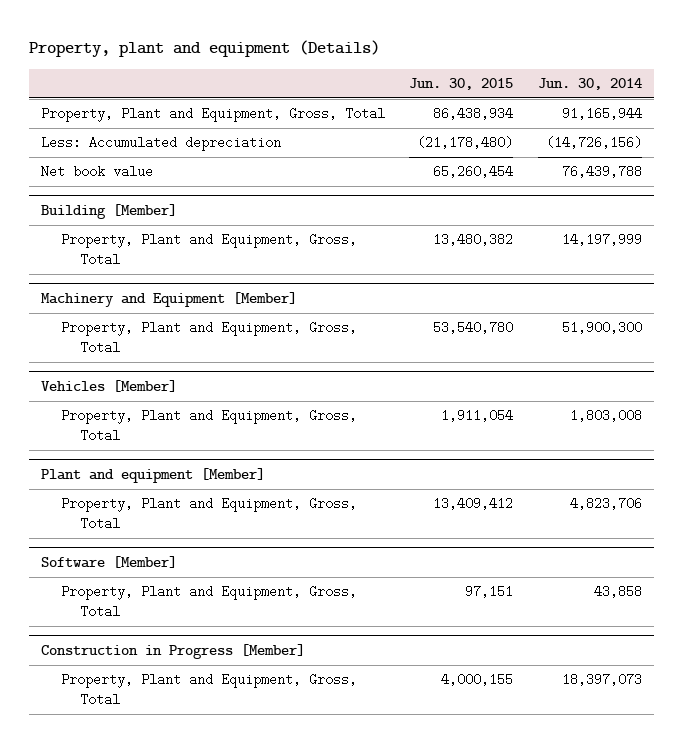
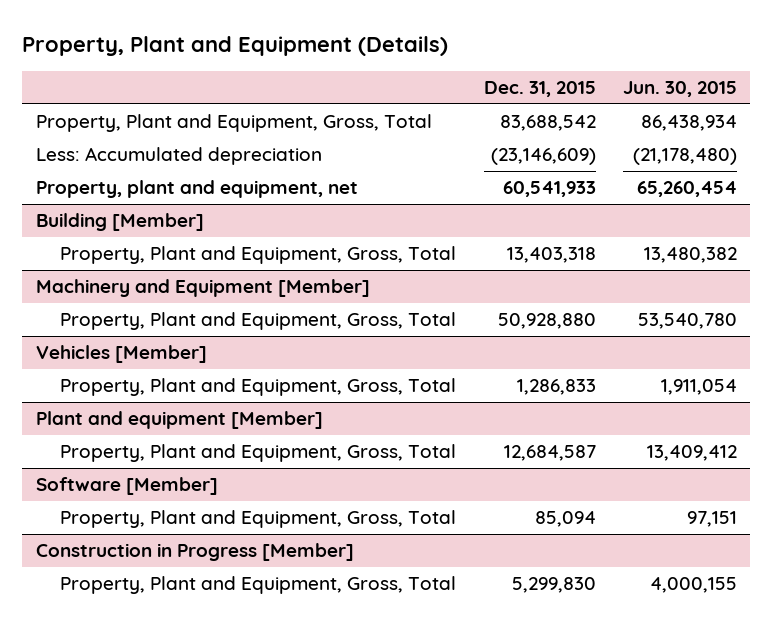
- Property, plant and equipment (Details)
+ Property, Plant and Equipment (Details)
- | Jun. 30, 2015 | Jun. 30, 2014
+ | Dec. 31, 2015 | Jun. 30, 2015
- Net book value | 65,260,454 | 76,439,788
+ Property, plant and equipment, net | 60,541,933 | 65,260,454

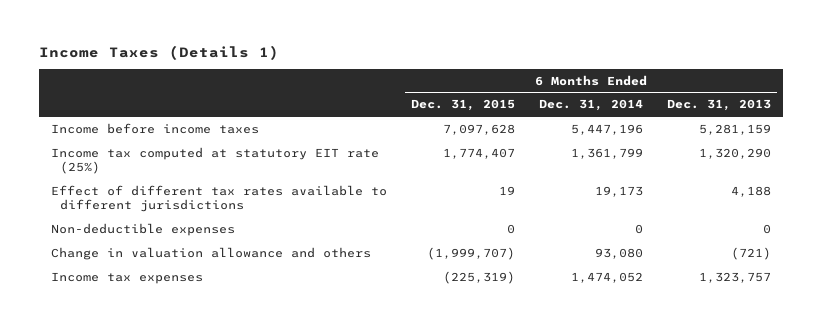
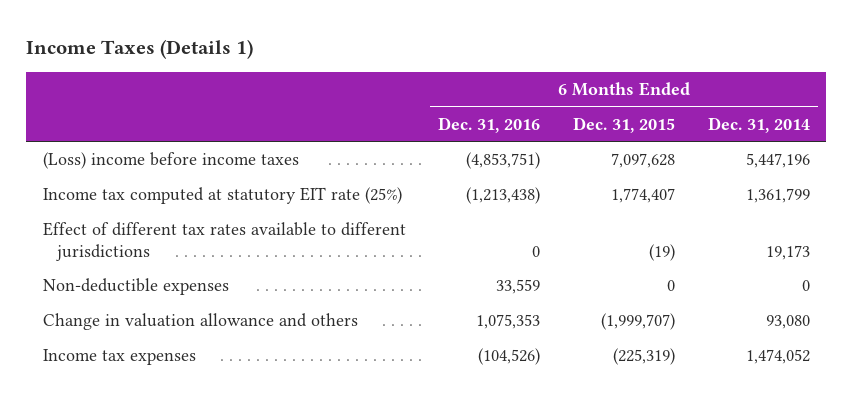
- | 6 Months Ended Dec. 31, 2015 | 6 Months Ended Dec. 31, 2014 | 6 Months Ended Dec. 31, 2013
+ | 6 Months Ended Dec. 31, 2016 | 6 Months Ended Dec. 31, 2015 | 6 Months Ended Dec. 31, 2014
- Income before income taxes | 7,097,628 | 5,447,196 | 5,281,159
+ (Loss) income before income taxes | (4,853,751) | 7,097,628 | 5,447,196
- Effect of different tax rates available to different jurisdictions | 19 | 19,173 | 4,188
+ Effect of different tax rates available to different jurisdictions | 0 | (19) | 19,173

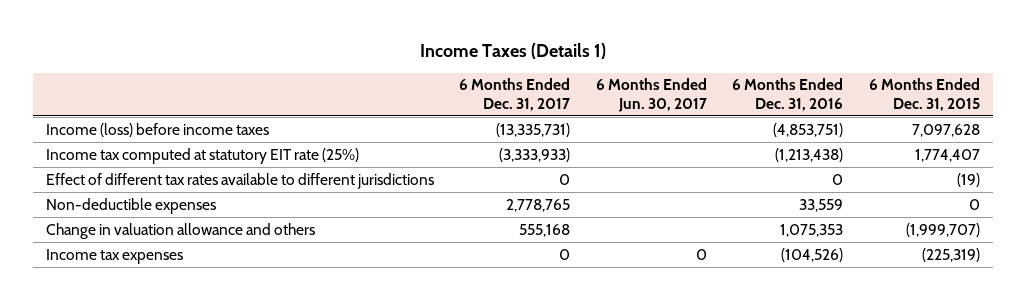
- | 6 Months Ended Dec. 31, 2016 | 6 Months Ended Dec. 31, 2015 | 6 Months Ended Dec. 31, 2014
+ | 6 Months Ended Dec. 31, 2017 | 6 Months Ended Jun. 30, 2017 | 6 Months Ended Dec. 31, 2016 | 6 Months Ended Dec. 31, 2015
- (Loss) income before income taxes | (4,853,751) | 7,097,628 | 5,447,196
+ Income (loss) before income taxes | (13,335,731) | | (4,853,751) | 7,097,628

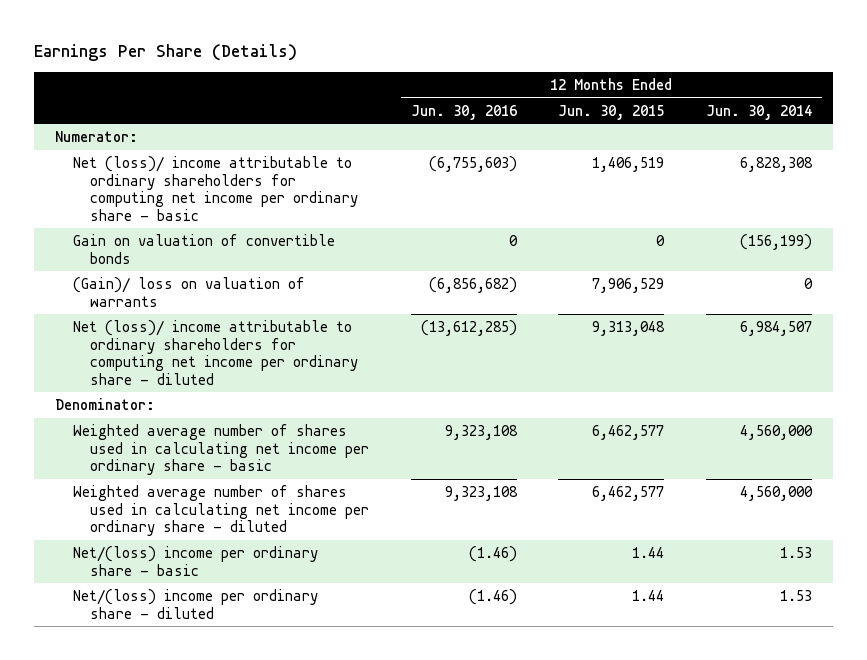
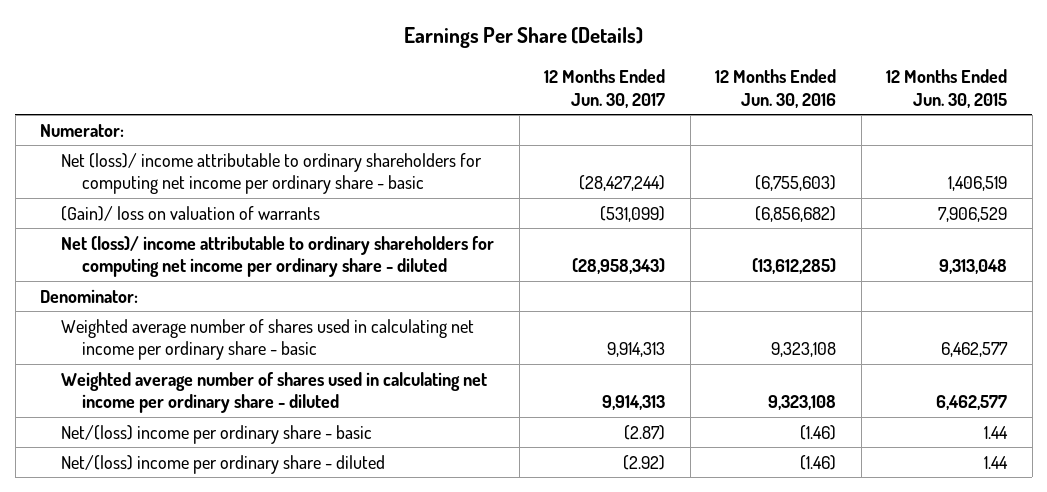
- | 12 Months Ended Jun. 30, 2016 | 12 Months Ended Jun. 30, 2015 | 12 Months Ended Jun. 30, 2014
+ | 12 Months Ended Jun. 30, 2017 | 12 Months Ended Jun. 30, 2016 | 12 Months Ended Jun. 30, 2015
- Gain on valuation of convertible bonds | 0 | 0 | (156,199)

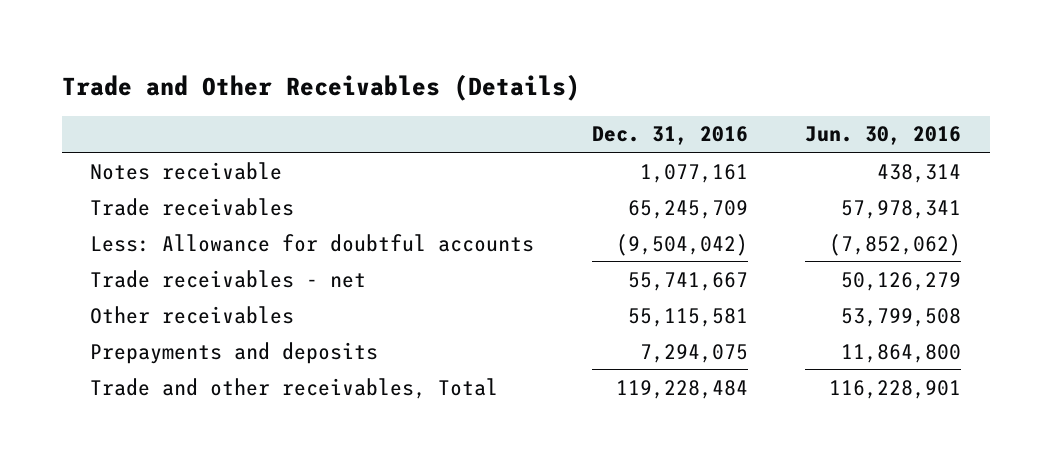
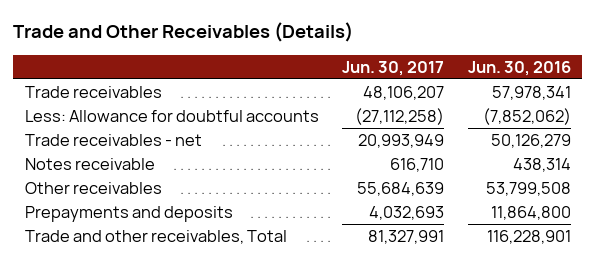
- | Dec. 31, 2016 | Jun. 30, 2016
+ | Jun. 30, 2017 | Jun. 30, 2016
moved down: Notes receivable | 616,710 | 438,314

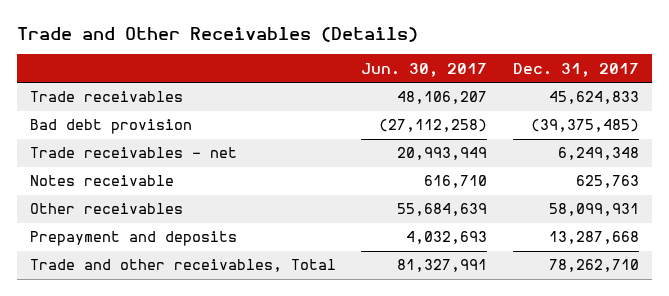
- | Jun. 30, 2017 | Jun. 30, 2016
+ | Jun. 30, 2017 | Dec. 31, 2017
- Less: Allowance for doubtful accounts | (27,112,258) | (7,852,062)
+ Bad debt provision | (27,112,258) | (39,375,485)
- Prepayments and deposits | 4,032,693 | 11,864,800
+ Prepayment and deposits | 4,032,693 | 13,287,668

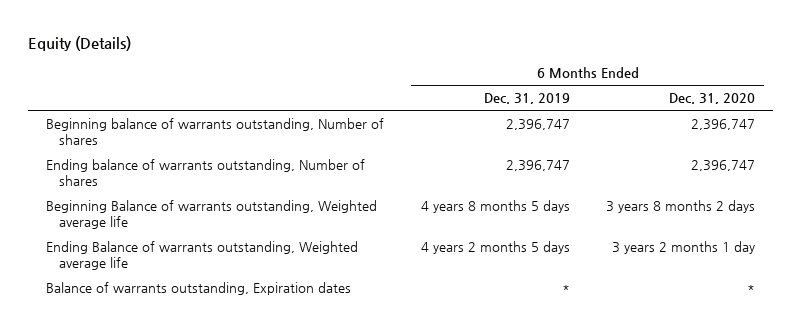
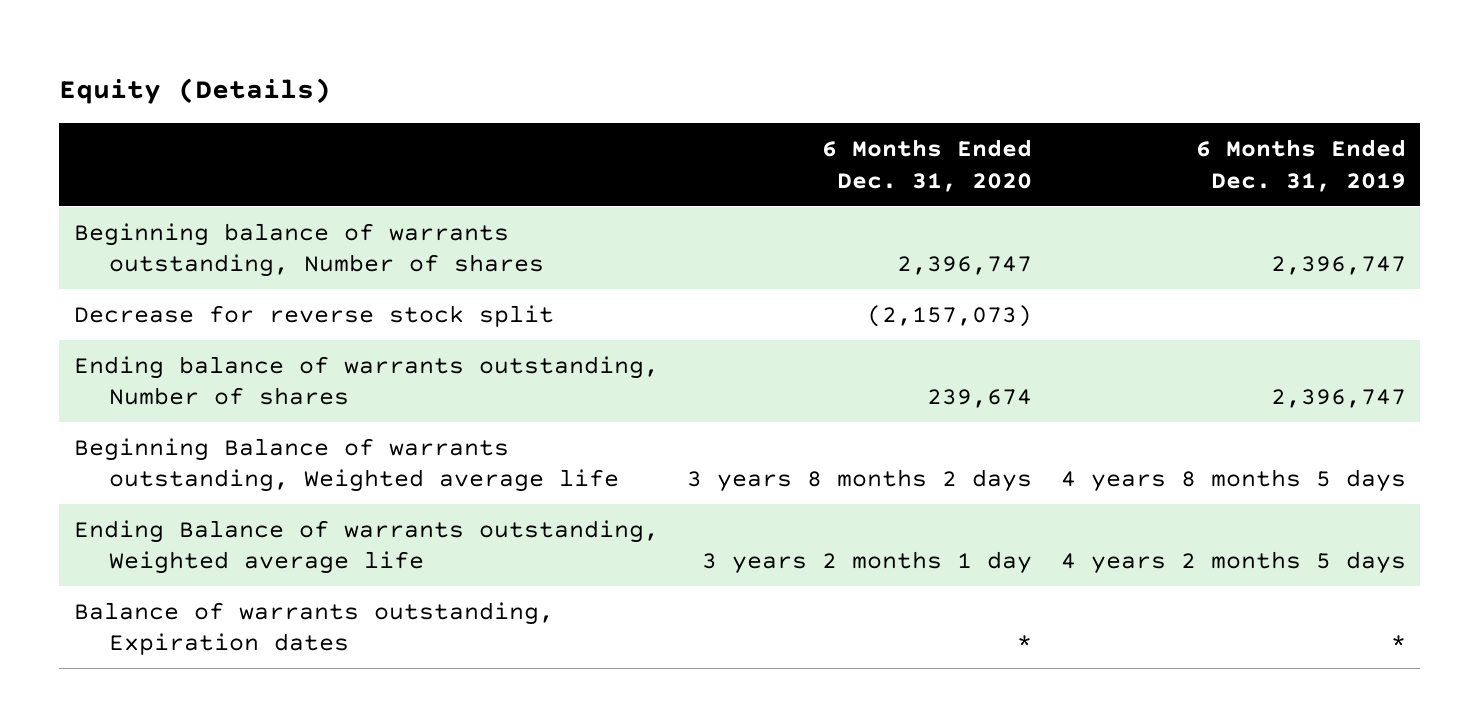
- | 6 Months Ended Dec. 31, 2019 | 6 Months Ended Dec. 31, 2020
+ | 6 Months Ended Dec. 31, 2020 | 6 Months Ended Dec. 31, 2019
- Ending balance of warrants outstanding, Number of shares | 2,396,747 | 2,396,747
+ Decrease for reverse stock split | (2,157,073) |
+ Ending balance of warrants outstanding, Number of shares | 239,674 | 2,396,747

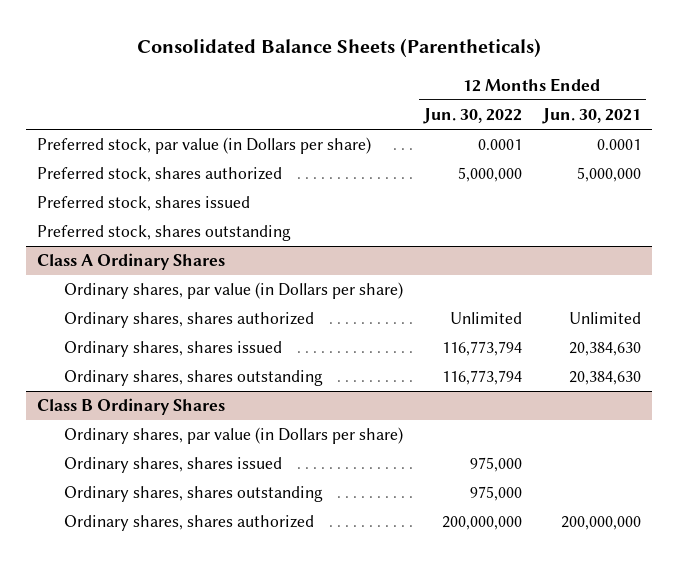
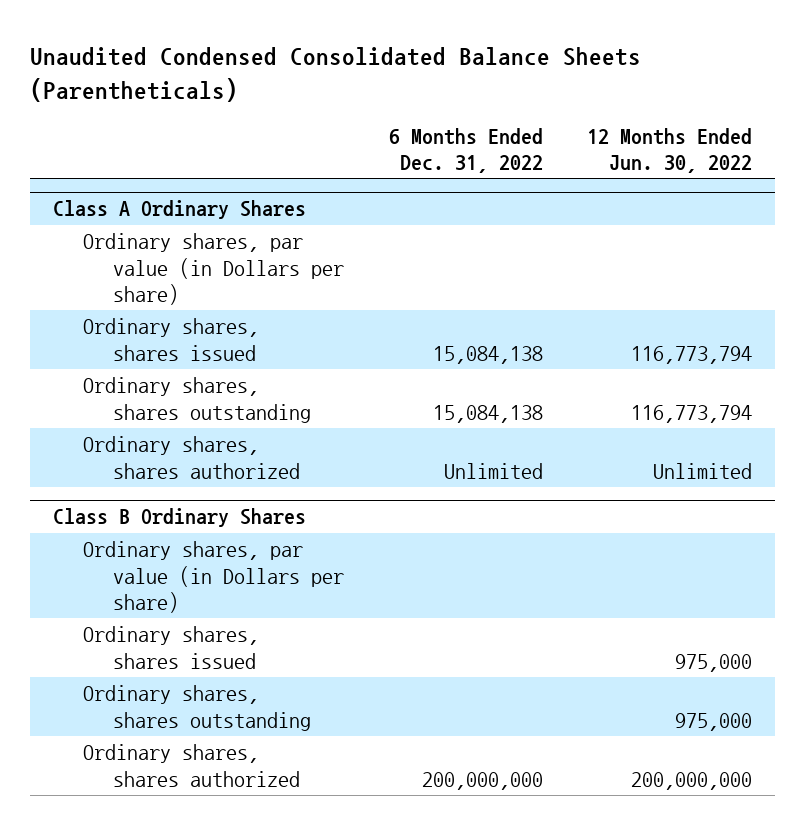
- Consolidated Balance Sheets (Parentheticals)
+ Unaudited Condensed Consolidated Balance Sheets (Parentheticals)
- | 12 Months Ended Jun. 30, 2022 | 12 Months Ended Jun. 30, 2021
+ | 6 Months Ended Dec. 31, 2022 | 12 Months Ended Jun. 30, 2022
- Preferred stock, par value (in Dollars per share) | 0.0001 | 0.0001
- Preferred stock, shares authorized | 5,000,000 | 5,000,000
- Preferred stock, shares issued
- Preferred stock, shares outstanding
@ Class A Ordinary Shares
moved down: Ordinary shares, shares authorized | Unlimited | Unlimited

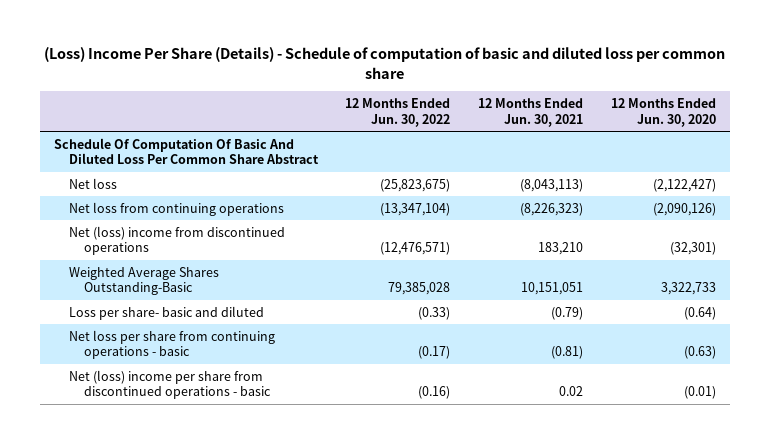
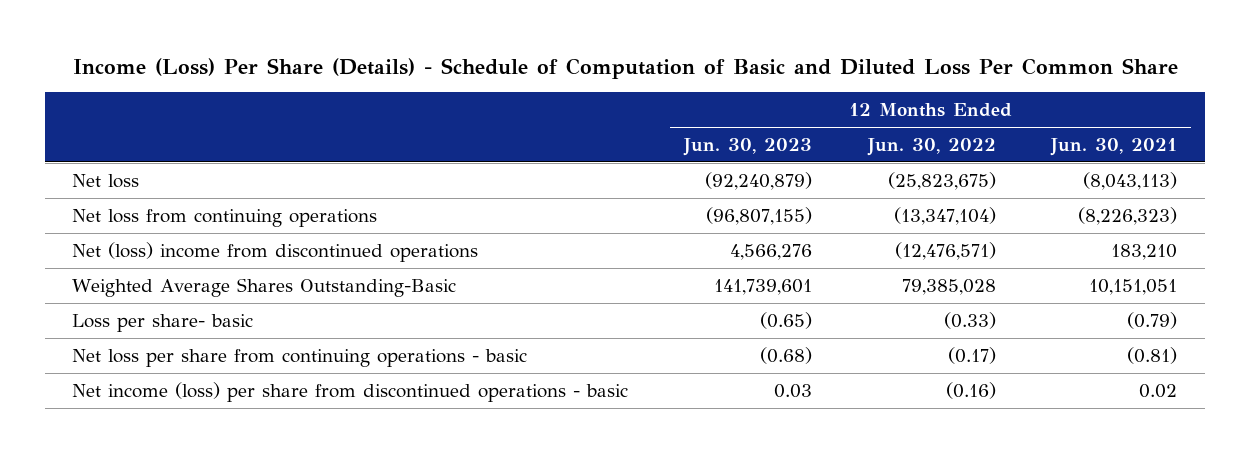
- (Loss) Income Per Share (Details) - Schedule of computation of basic and diluted loss per common share
+ Income (Loss) Per Share (Details) - Schedule of Computation of Basic and Diluted Loss Per Common Share
- | 12 Months Ended Jun. 30, 2022 | 12 Months Ended Jun. 30, 2021 | 12 Months Ended Jun. 30, 2020
+ | 12 Months Ended Jun. 30, 2023 | 12 Months Ended Jun. 30, 2022 | 12 Months Ended Jun. 30, 2021
- Schedule Of Computation Of Basic And Diluted Loss Per Common Share Abstract
- Loss per share- basic and diluted | (0.33) | (0.79) | (0.64)
+ Loss per share- basic | (0.65) | (0.33) | (0.79)
- Net (loss) income per share from discontinued operations - basic | (0.16) | 0.02 | (0.01)
+ Net income (loss) per share from discontinued operations - basic | 0.03 | (0.16) | 0.02

